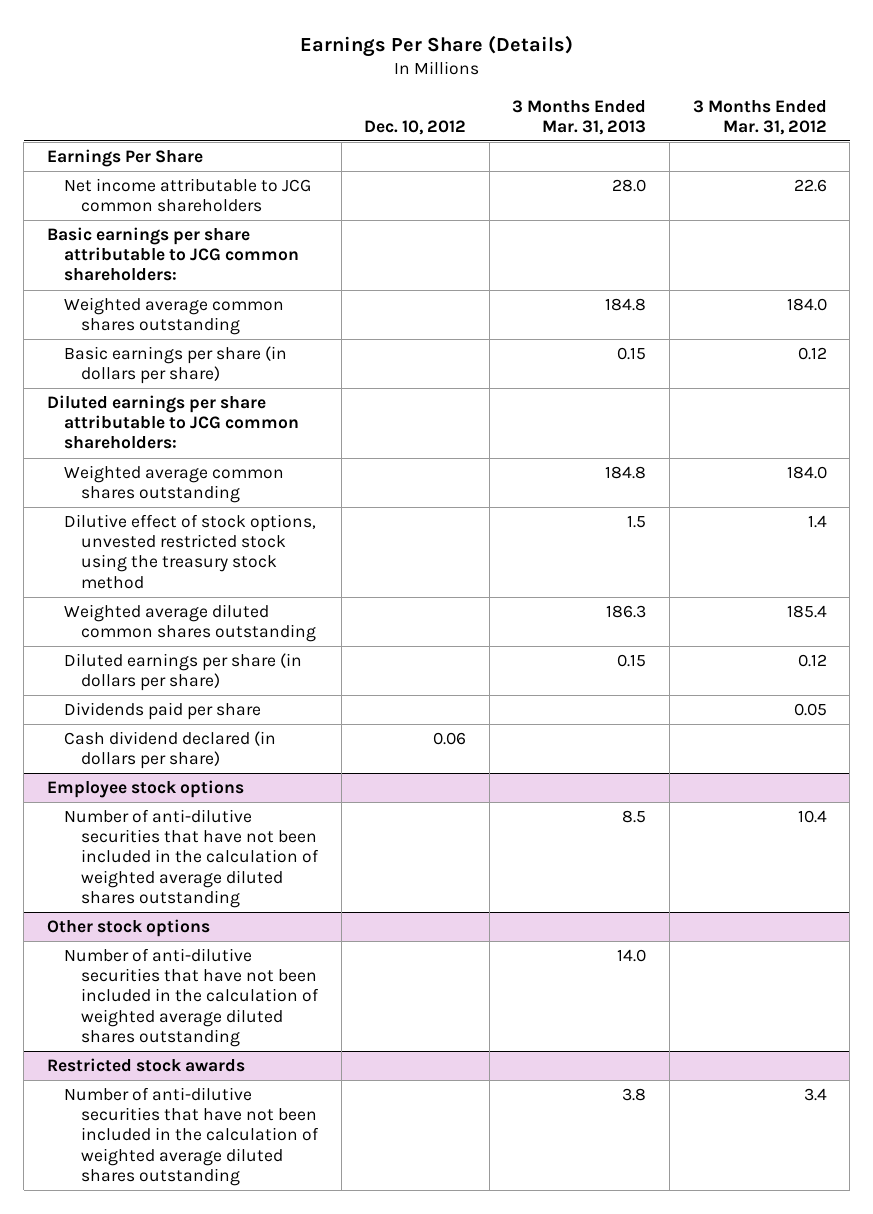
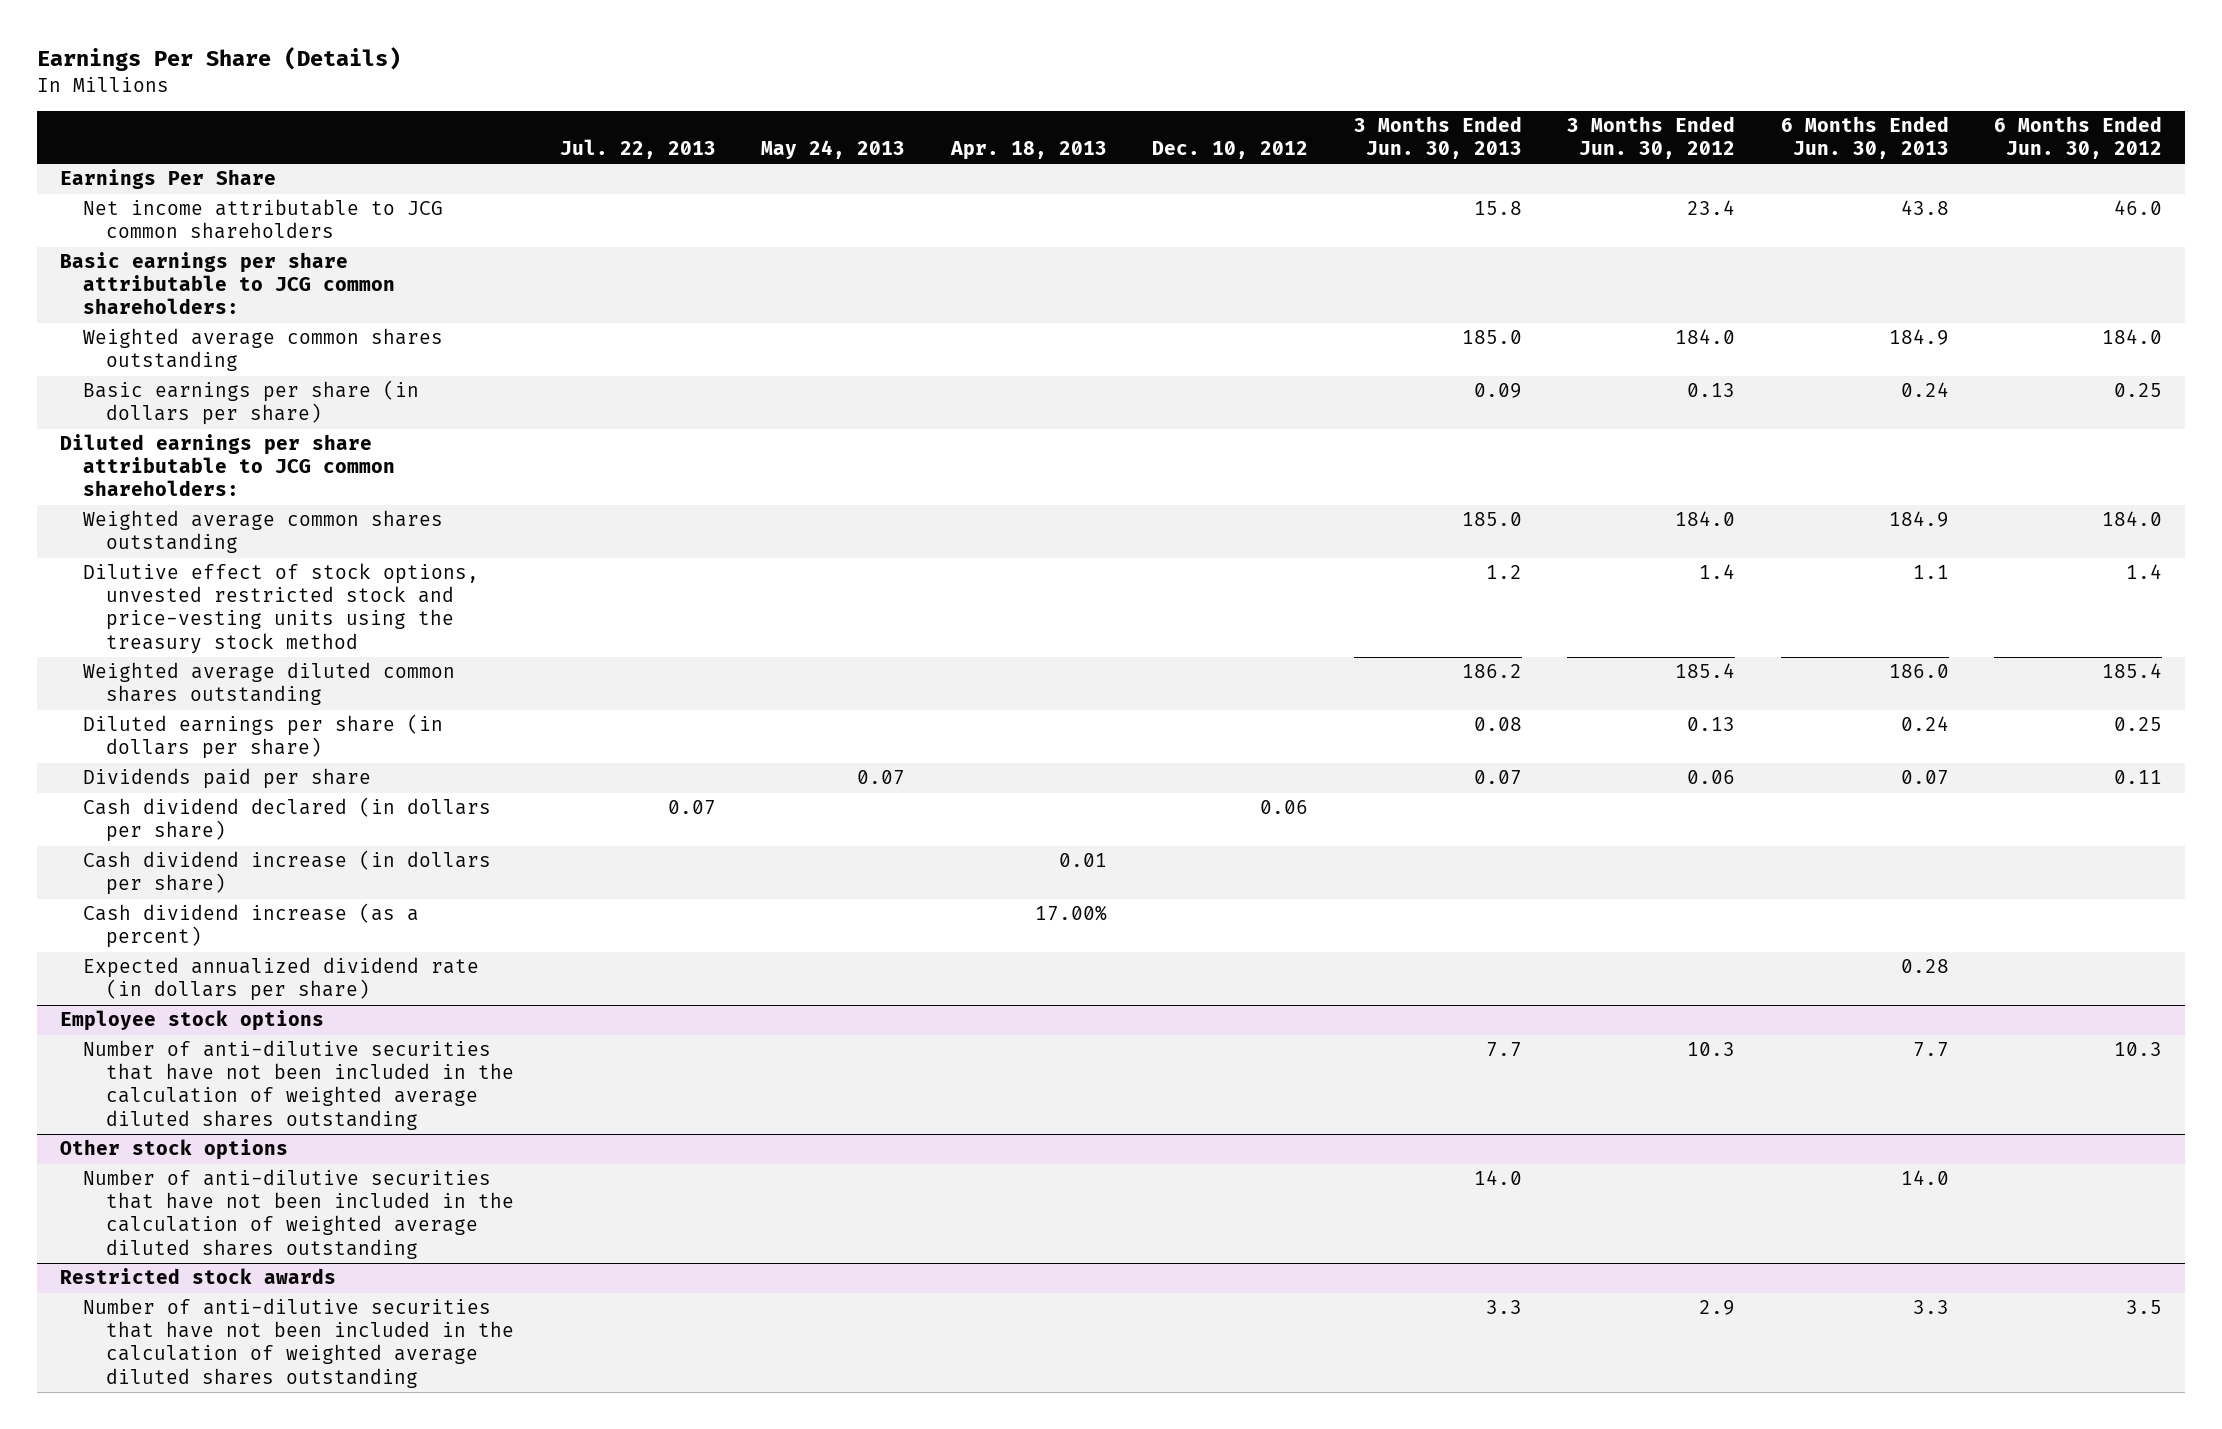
- | Dec. 10, 2012 | 3 Months Ended Mar. 31, 2013 | 3 Months Ended Mar. 31, 2012
+ | Jul. 22, 2013 | May 24, 2013 | Apr. 18, 2013 | Dec. 10, 2012 | 3 Months Ended Jun. 30, 2013 | 3 Months Ended Jun. 30, 2012 | 6 Months Ended Jun. 30, 2013 | 6 Months Ended Jun. 30, 2012
- Dilutive effect of stock options, unvested restricted stock using the treasury stock method | | 1.5 | 1.4
+ Dilutive effect of stock options, unvested restricted stock and price-vesting units using the treasury stock method | | | | | 1.2 | 1.4 | 1.1 | 1.4
+ Cash dividend increase (in dollars per share) | | | 0.01 | | | | |
+ Cash dividend increase (as a percent) | | | 17.00% | | | | |
+ Expected annualized dividend rate (in dollars per share) | | | | | | | 0.28 |

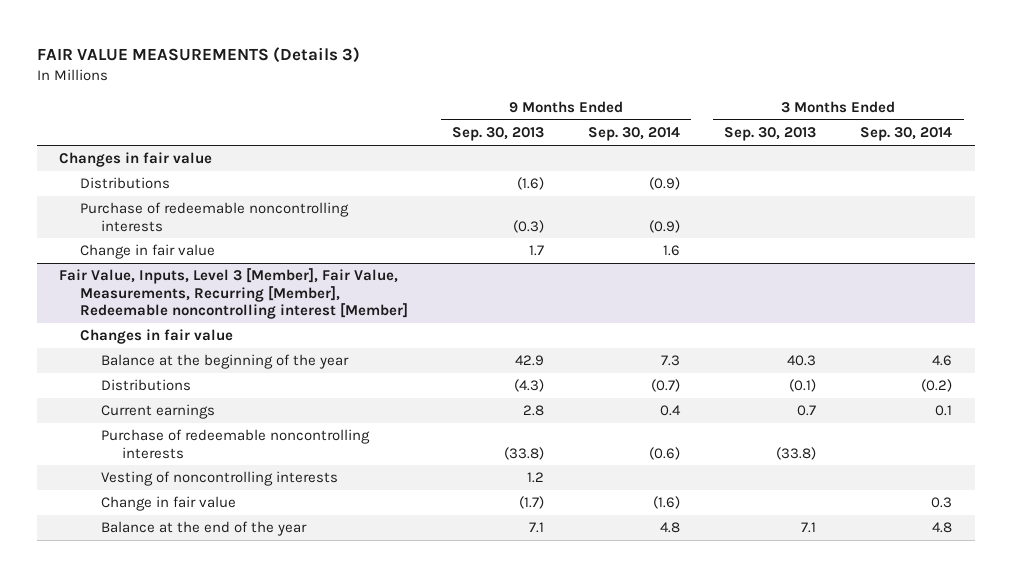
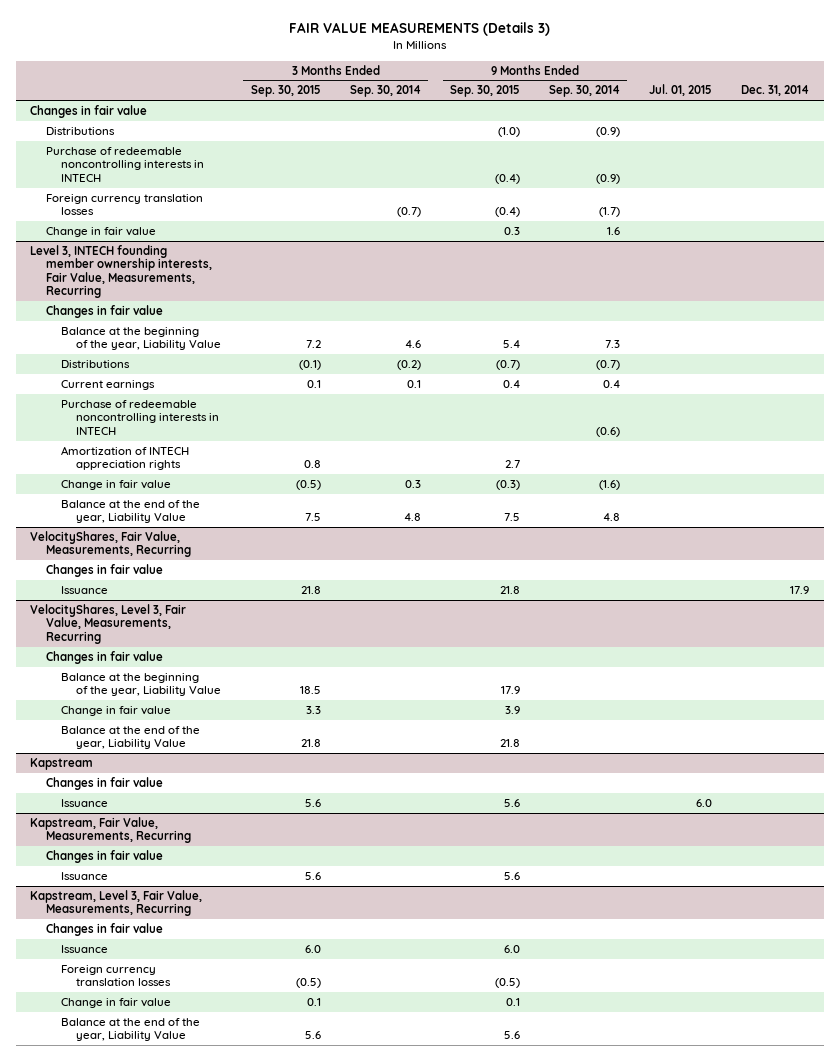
- | 9 Months Ended Sep. 30, 2013 | 9 Months Ended Sep. 30, 2014 | 3 Months Ended Sep. 30, 2013 | 3 Months Ended Sep. 30, 2014
+ | 3 Months Ended Sep. 30, 2015 | 3 Months Ended Sep. 30, 2014 | 9 Months Ended Sep. 30, 2015 | 9 Months Ended Sep. 30, 2014 | Jul. 01, 2015 | Dec. 31, 2014
- Purchase of redeemable noncontrolling interests | (0.3) | (0.9) | |
+ Purchase of redeemable noncontrolling interests in INTECH | | | (0.4) | (0.9) | |
+ Foreign currency translation losses | | (0.7) | (0.4) | (1.7) | |
- Fair Value, Inputs, Level 3 [Member], Fair Value, Measurements, Recurring [Member], Redeemable noncontrolling interest [Member]
+ Level 3, INTECH founding member ownership interests, Fair Value, Measurements, Recurring
- Balance at the beginning of the year | 42.9 | 7.3 | 40.3 | 4.6
+ Balance at the beginning of the year, Liability Value | 7.2 | 4.6 | 5.4 | 7.3 | |
- Purchase of redeemable noncontrolling interests | (33.8) | (0.6) | (33.8) |
- Vesting of noncontrolling interests | 1.2 | | |
+ Purchase of redeemable noncontrolling interests in INTECH | | | | (0.6) | |
+ Amortization of INTECH appreciation rights | 0.8 | | 2.7 | | |
- Balance at the end of the year | 7.1 | 4.8 | 7.1 | 4.8
+ Balance at the end of the year, Liability Value | 7.5 | 4.8 | 7.5 | 4.8 | |
+ VelocityShares, Fair Value, Measurements, Recurring
+ Changes in fair value
+ Issuance | 21.8 | | 21.8 | | | 17.9
+ VelocityShares, Level 3, Fair Value, Measurements, Recurring
+ Changes in fair value
+ Balance at the beginning of the year, Liability Value | 18.5 | | 17.9 | | |
+ Change in fair value | 3.3 | | 3.9 | | |
+ Balance at the end of the year, Liability Value | 21.8 | | 21.8 | | |
+ Kapstream
+ Changes in fair value
+ Issuance | 5.6 | | 5.6 | | 6.0 |
+ Kapstream, Fair Value, Measurements, Recurring
+ Changes in fair value
+ Issuance | 5.6 | | 5.6 | | |
+ Kapstream, Level 3, Fair Value, Measurements, Recurring
+ Changes in fair value
+ Issuance | 6.0 | | 6.0 | | |
+ Foreign currency translation losses | (0.5) | | (0.5) | | |
+ Change in fair value | 0.1 | | 0.1 | | |
+ Balance at the end of the year, Liability Value | 5.6 | | 5.6 | | |

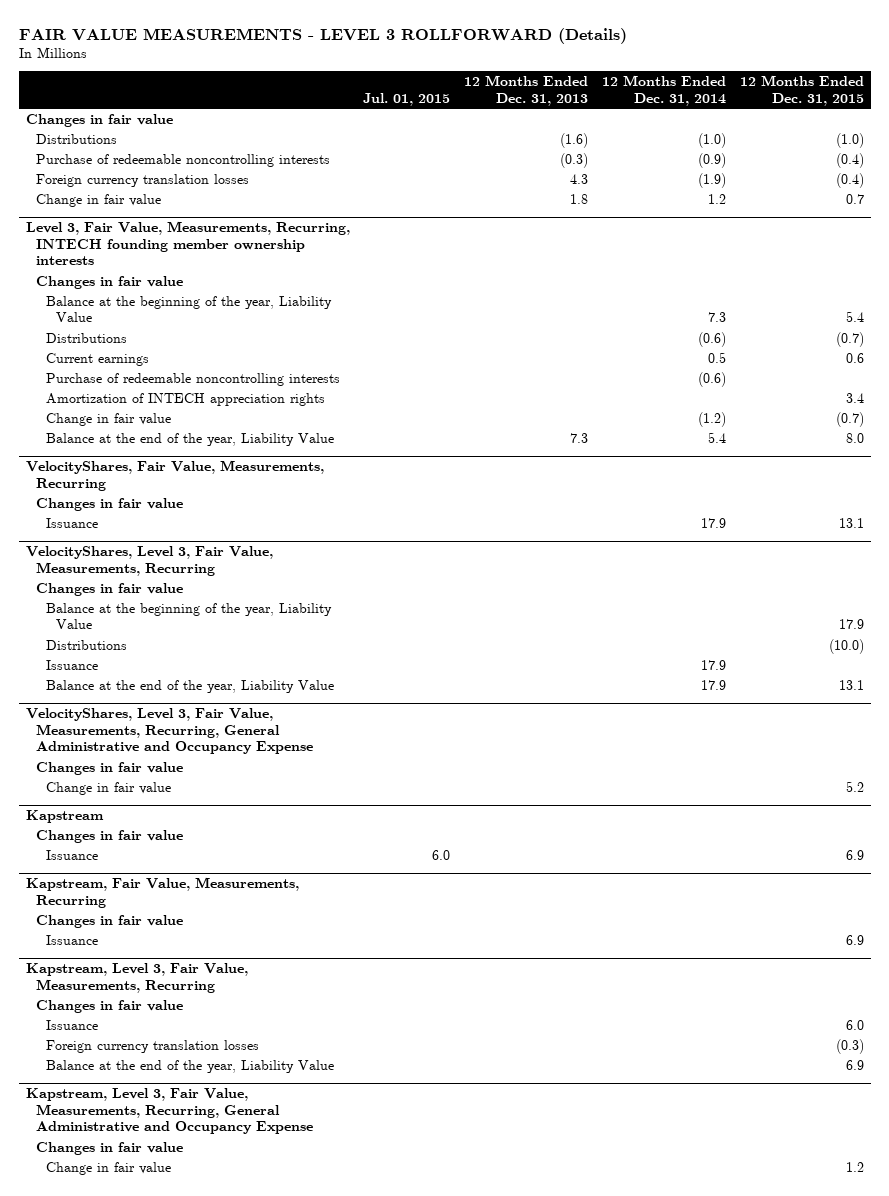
- FAIR VALUE MEASUREMENTS (Details 3)
+ FAIR VALUE MEASUREMENTS - LEVEL 3 ROLLFORWARD (Details)
- | 3 Months Ended Sep. 30, 2015 | 3 Months Ended Sep. 30, 2014 | 9 Months Ended Sep. 30, 2015 | 9 Months Ended Sep. 30, 2014 | Jul. 01, 2015 | Dec. 31, 2014
+ | Jul. 01, 2015 | 12 Months Ended Dec. 31, 2013 | 12 Months Ended Dec. 31, 2014 | 12 Months Ended Dec. 31, 2015
- Purchase of redeemable noncontrolling interests in INTECH | | | (0.4) | (0.9) | |
+ Purchase of redeemable noncontrolling interests | | (0.3) | (0.9) | (0.4)
- Level 3, INTECH founding member ownership interests, Fair Value, Measurements, Recurring
+ Level 3, Fair Value, Measurements, Recurring, INTECH founding member ownership interests
- Purchase of redeemable noncontrolling interests in INTECH | | | | (0.6) | |
+ Purchase of redeemable noncontrolling interests | | | (0.6) |
@ VelocityShares, Level 3, Fair Value, Measurements, Recurring
- Change in fair value | 3.3 | | 3.9 | | |
+ Distributions | | | | (10.0)
+ Issuance | | | 17.9 |
+ VelocityShares, Level 3, Fair Value, Measurements, Recurring, General Administrative and Occupancy Expense
+ Changes in fair value
+ Change in fair value | | | | 5.2
@ Kapstream, Level 3, Fair Value, Measurements, Recurring
- Change in fair value | 0.1 | | 0.1 | | |
+ Kapstream, Level 3, Fair Value, Measurements, Recurring, General Administrative and Occupancy Expense
+ Changes in fair value
+ Change in fair value | | | | 1.2

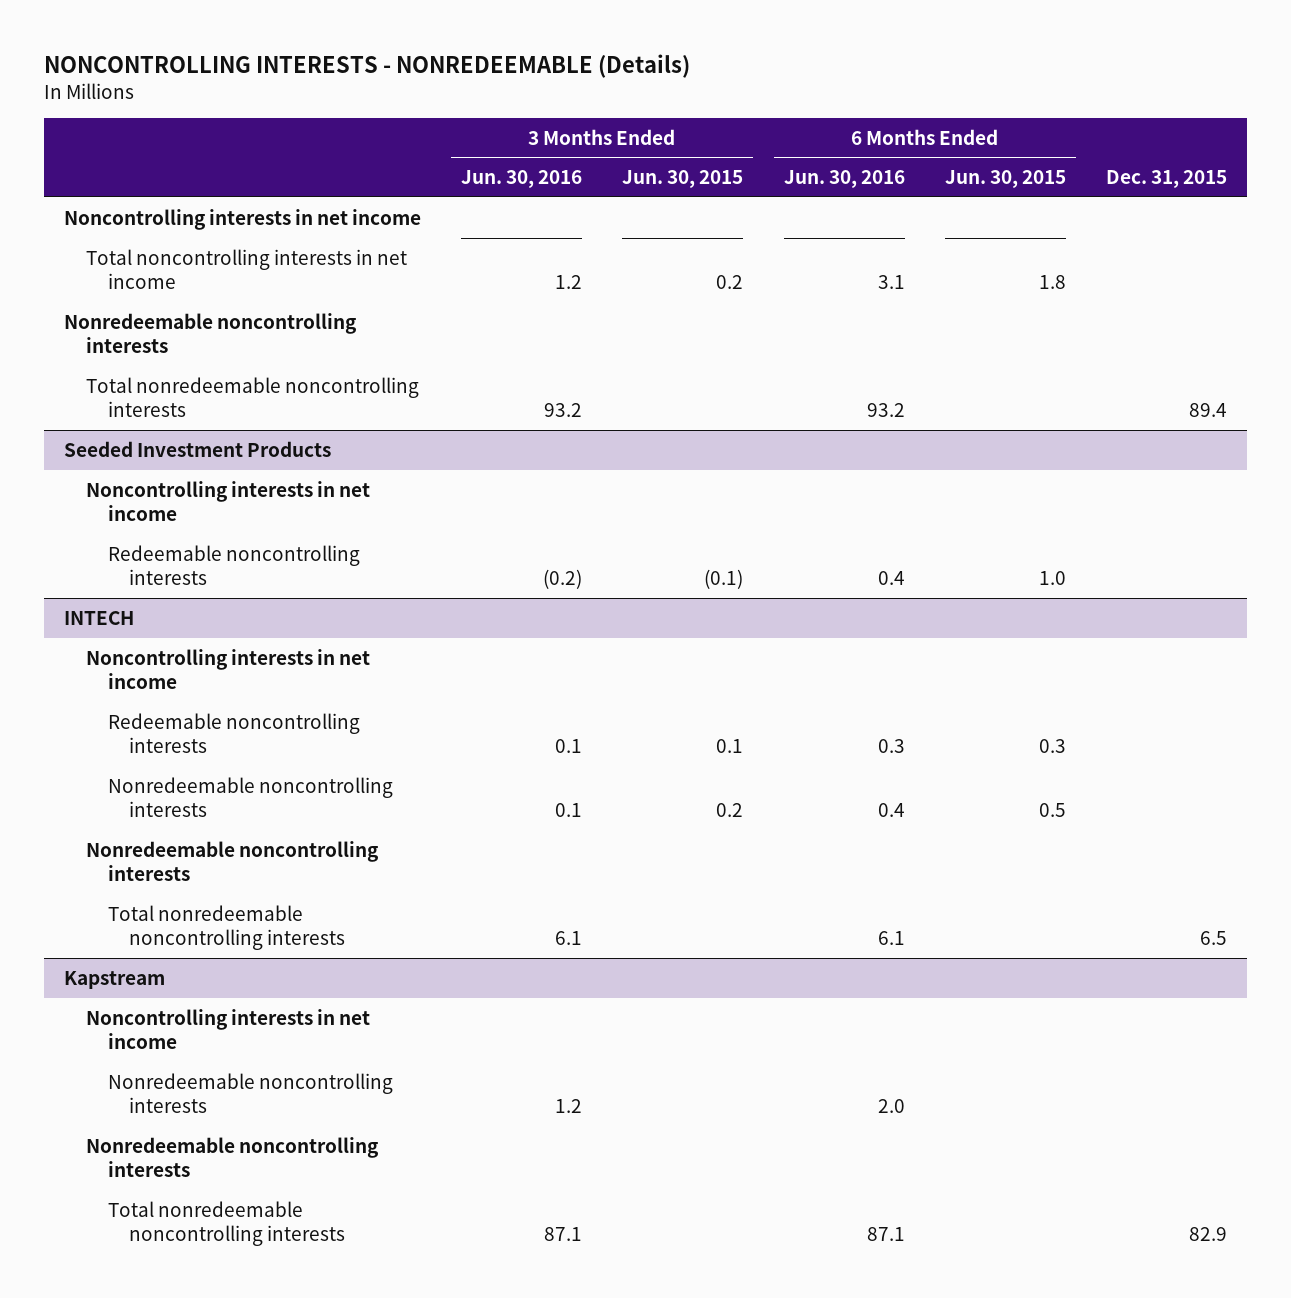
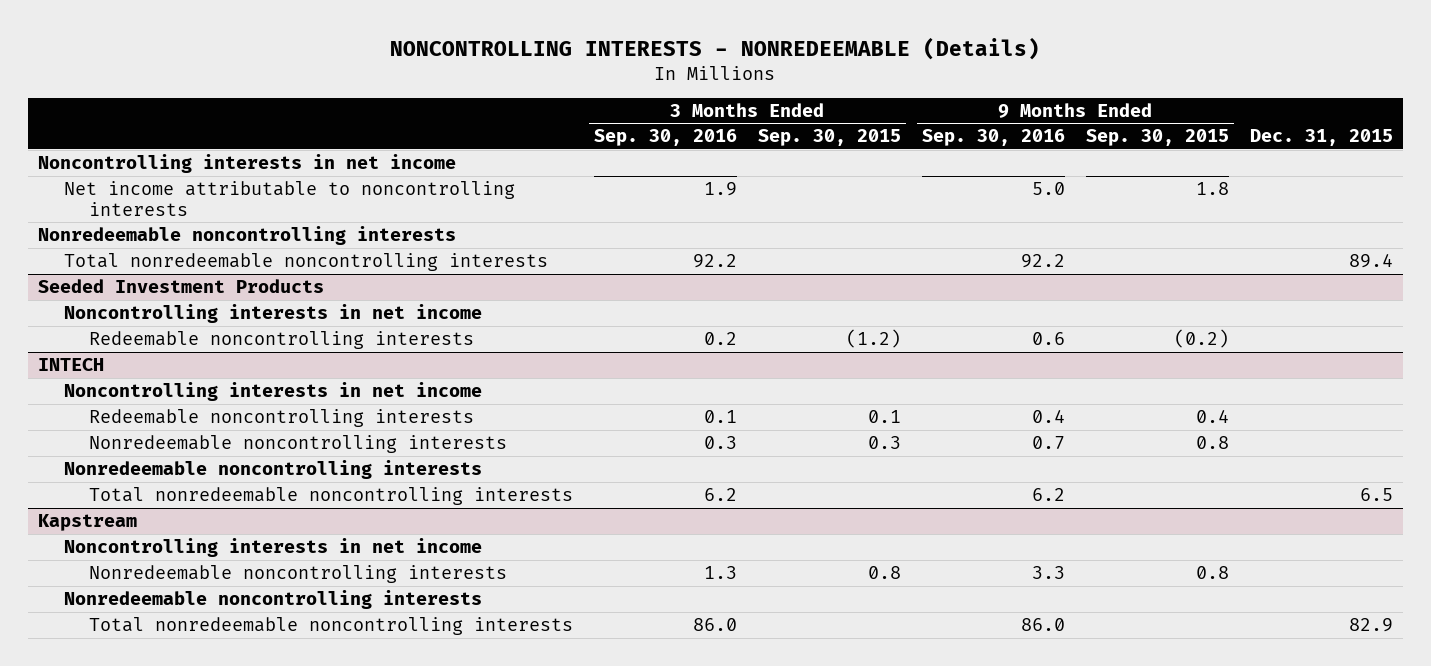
- | 3 Months Ended Jun. 30, 2016 | 3 Months Ended Jun. 30, 2015 | 6 Months Ended Jun. 30, 2016 | 6 Months Ended Jun. 30, 2015 | Dec. 31, 2015
+ | 3 Months Ended Sep. 30, 2016 | 3 Months Ended Sep. 30, 2015 | 9 Months Ended Sep. 30, 2016 | 9 Months Ended Sep. 30, 2015 | Dec. 31, 2015
- Total noncontrolling interests in net income | 1.2 | 0.2 | 3.1 | 1.8 |
+ Net income attributable to noncontrolling interests | 1.9 | | 5.0 | 1.8 |

